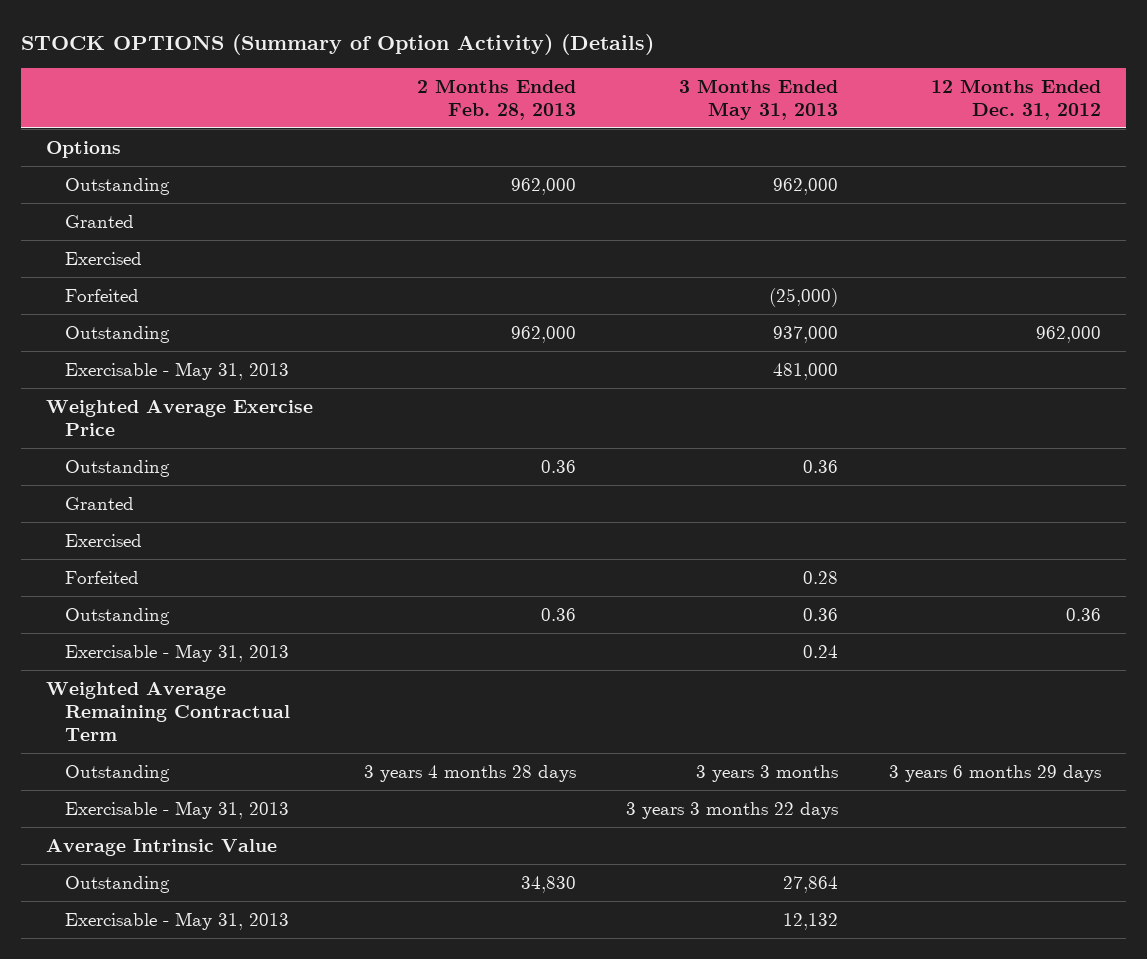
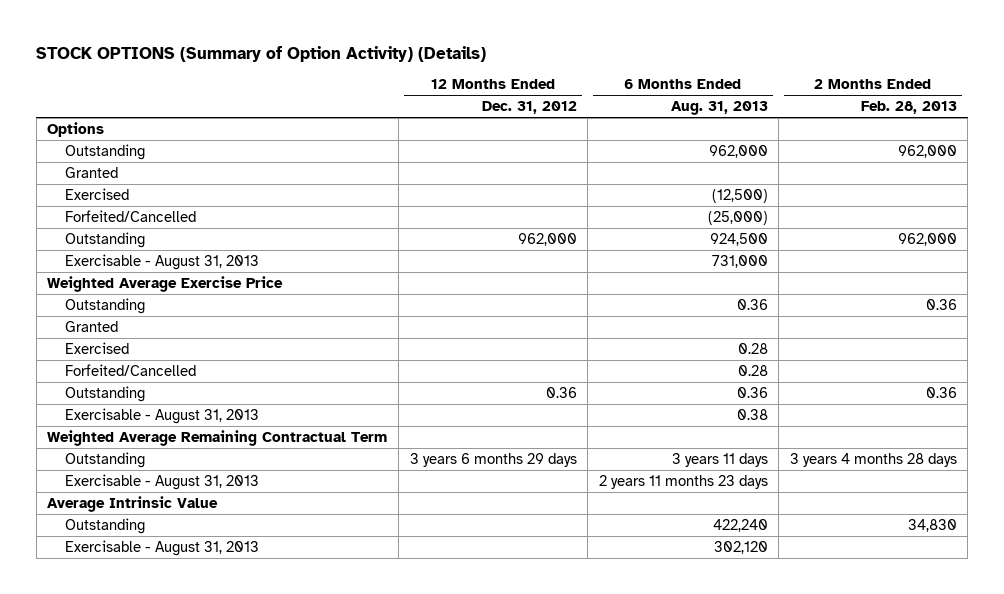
- | 2 Months Ended Feb. 28, 2013 | 3 Months Ended May 31, 2013 | 12 Months Ended Dec. 31, 2012
+ | 12 Months Ended Dec. 31, 2012 | 6 Months Ended Aug. 31, 2013 | 2 Months Ended Feb. 28, 2013
- Forfeited | | (25,000) |
+ Forfeited/Cancelled | | (25,000) |
- Exercisable - May 31, 2013 | | 481,000 |
+ Exercisable - August 31, 2013 | | 731,000 |
- Forfeited | | 0.28 |
+ Forfeited/Cancelled | | 0.28 |
- Exercisable - May 31, 2013 | | 0.24 |
+ Exercisable - August 31, 2013 | | 0.38 |
- Exercisable - May 31, 2013 | | 3 years 3 months 22 days |
+ Exercisable - August 31, 2013 | | 2 years 11 months 23 days |
- Exercisable - May 31, 2013 | | 12,132 |
+ Exercisable - August 31, 2013 | | 302,120 |

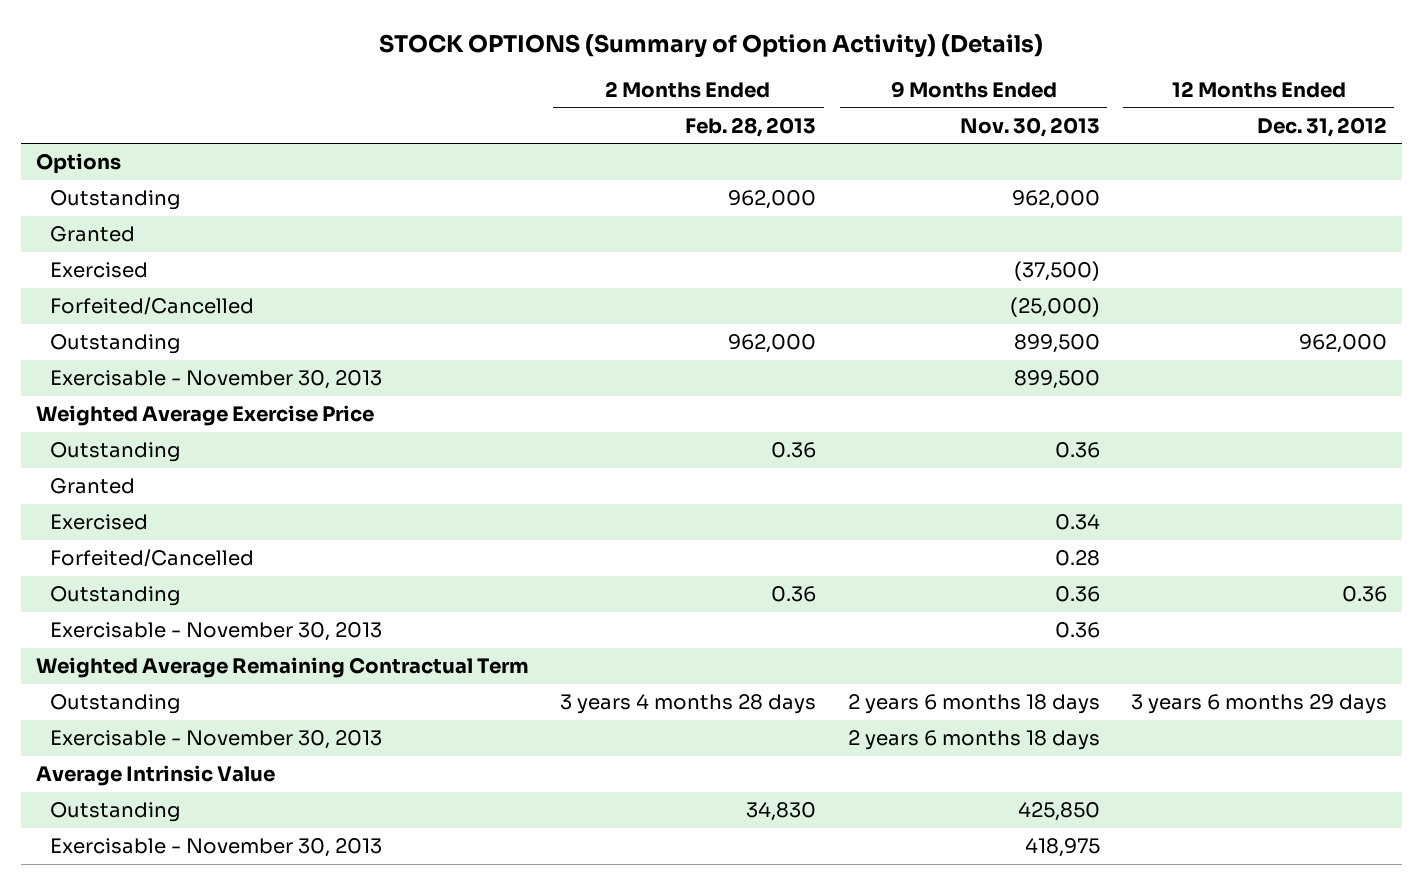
- | 12 Months Ended Dec. 31, 2012 | 6 Months Ended Aug. 31, 2013 | 2 Months Ended Feb. 28, 2013
+ | 2 Months Ended Feb. 28, 2013 | 9 Months Ended Nov. 30, 2013 | 12 Months Ended Dec. 31, 2012
- Exercisable - August 31, 2013 | | 731,000 |
+ Exercisable - November 30, 2013 | | 899,500 |
- Exercisable - August 31, 2013 | | 0.38 |
+ Exercisable - November 30, 2013 | | 0.36 |
- Exercisable - August 31, 2013 | | 2 years 11 months 23 days |
+ Exercisable - November 30, 2013 | | 2 years 6 months 18 days |
- Exercisable - August 31, 2013 | | 302,120 |
+ Exercisable - November 30, 2013 | | 418,975 |

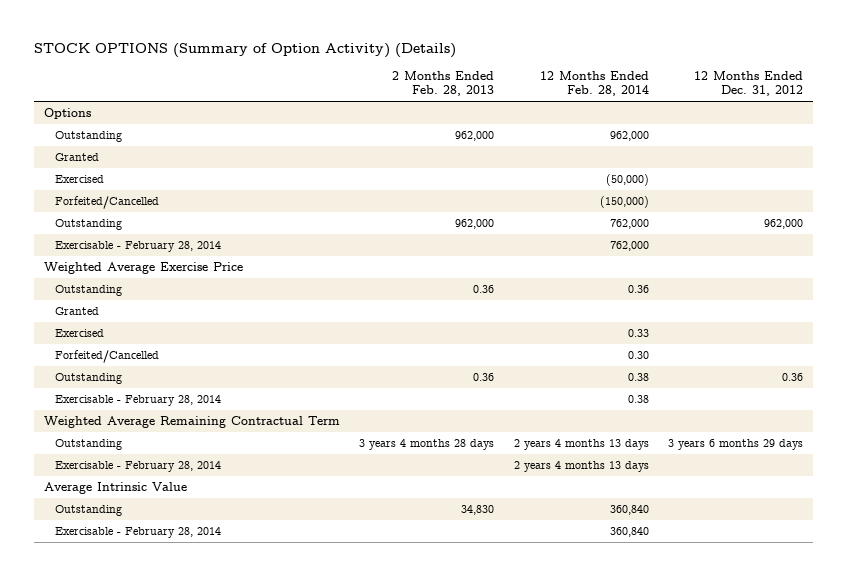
- | 2 Months Ended Feb. 28, 2013 | 9 Months Ended Nov. 30, 2013 | 12 Months Ended Dec. 31, 2012
+ | 2 Months Ended Feb. 28, 2013 | 12 Months Ended Feb. 28, 2014 | 12 Months Ended Dec. 31, 2012
- Exercisable - November 30, 2013 | | 899,500 |
+ Exercisable - February 28, 2014 | | 762,000 |
- Exercisable - November 30, 2013 | | 0.36 |
+ Exercisable - February 28, 2014 | | 0.38 |
- Exercisable - November 30, 2013 | | 2 years 6 months 18 days |
+ Exercisable - February 28, 2014 | | 2 years 4 months 13 days |
- Exercisable - November 30, 2013 | | 418,975 |
+ Exercisable - February 28, 2014 | | 360,840 |

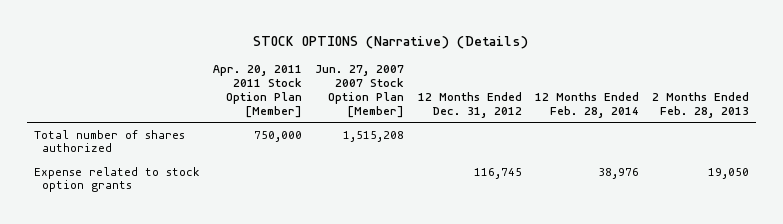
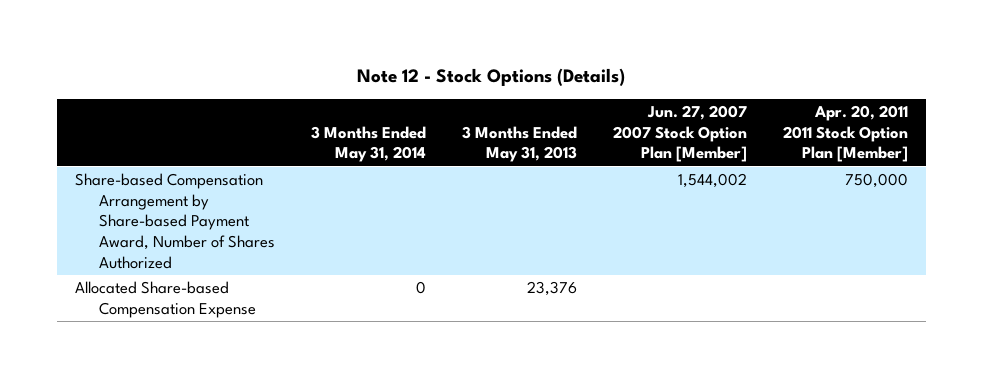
- STOCK OPTIONS (Narrative) (Details)
+ Note 12 - Stock Options (Details)
- | Apr. 20, 2011 2011 Stock Option Plan [Member] | Jun. 27, 2007 2007 Stock Option Plan [Member] | 12 Months Ended Dec. 31, 2012 | 12 Months Ended Feb. 28, 2014 | 2 Months Ended Feb. 28, 2013
+ | 3 Months Ended May 31, 2014 | 3 Months Ended May 31, 2013 | Jun. 27, 2007 2007 Stock Option Plan [Member] | Apr. 20, 2011 2011 Stock Option Plan [Member]
- Total number of shares authorized | 750,000 | 1,515,208 | | |
- Expense related to stock option grants | | | 116,745 | 38,976 | 19,050
+ Share-based Compensation Arrangement by Share-based Payment Award, Number of Shares Authorized | | | 1,544,002 | 750,000
+ Allocated Share-based Compensation Expense | 0 | 23,376 | |

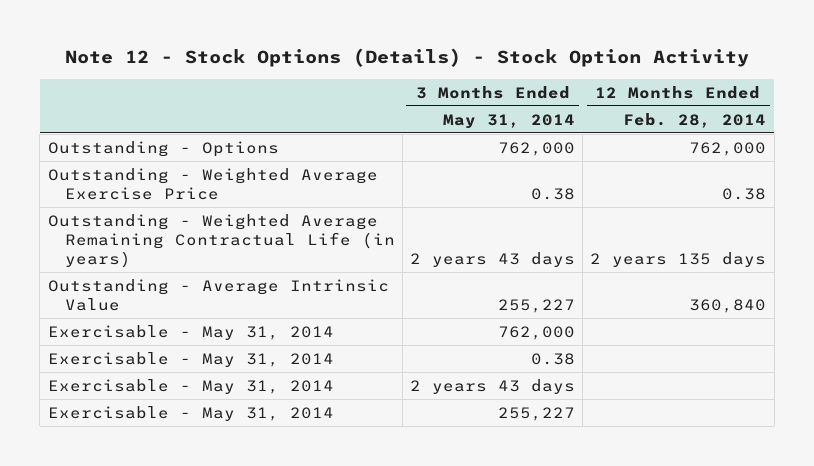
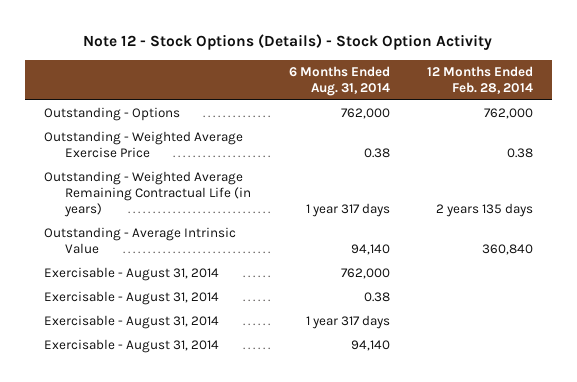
- | 3 Months Ended May 31, 2014 | 12 Months Ended Feb. 28, 2014
+ | 6 Months Ended Aug. 31, 2014 | 12 Months Ended Feb. 28, 2014
- Exercisable - May 31, 2014 | 762,000 |
- Exercisable - May 31, 2014 | 0.38 |
- Exercisable - May 31, 2014 | 2 years 43 days |
- Exercisable - May 31, 2014 | 255,227 |
+ Exercisable - August 31, 2014 | 762,000 |
+ Exercisable - August 31, 2014 | 0.38 |
+ Exercisable - August 31, 2014 | 1 year 317 days |
+ Exercisable - August 31, 2014 | 94,140 |

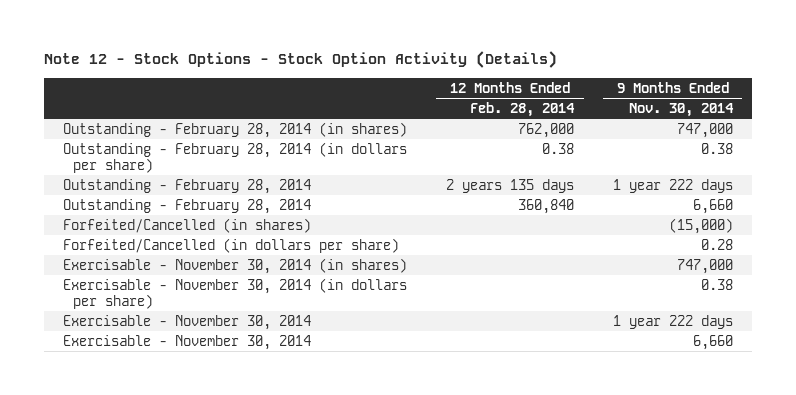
- Note 12 - Stock Options (Details) - Stock Option Activity
+ Note 12 - Stock Options - Stock Option Activity (Details)
- | 6 Months Ended Aug. 31, 2014 | 12 Months Ended Feb. 28, 2014
+ | 12 Months Ended Feb. 28, 2014 | 9 Months Ended Nov. 30, 2014
- Outstanding - Options | 762,000 | 762,000
- Outstanding - Weighted Average Exercise Price | 0.38 | 0.38
- Outstanding - Weighted Average Remaining Contractual Life (in years) | 1 year 317 days | 2 years 135 days
- Outstanding - Average Intrinsic Value | 94,140 | 360,840
- Exercisable - August 31, 2014 | 762,000 |
- Exercisable - August 31, 2014 | 0.38 |
- Exercisable - August 31, 2014 | 1 year 317 days |
- Exercisable - August 31, 2014 | 94,140 |
+ Outstanding - February 28, 2014 (in shares) | 762,000 | 747,000
+ Outstanding - February 28, 2014 (in dollars per share) | 0.38 | 0.38
+ Outstanding - February 28, 2014 | 2 years 135 days | 1 year 222 days
+ Outstanding - February 28, 2014 | 360,840 | 6,660
+ Forfeited/Cancelled (in shares) | | (15,000)
+ Forfeited/Cancelled (in dollars per share) | | 0.28
+ Exercisable - November 30, 2014 (in shares) | | 747,000
+ Exercisable - November 30, 2014 (in dollars per share) | | 0.38
+ Exercisable - November 30, 2014 | | 1 year 222 days
+ Exercisable - November 30, 2014 | | 6,660

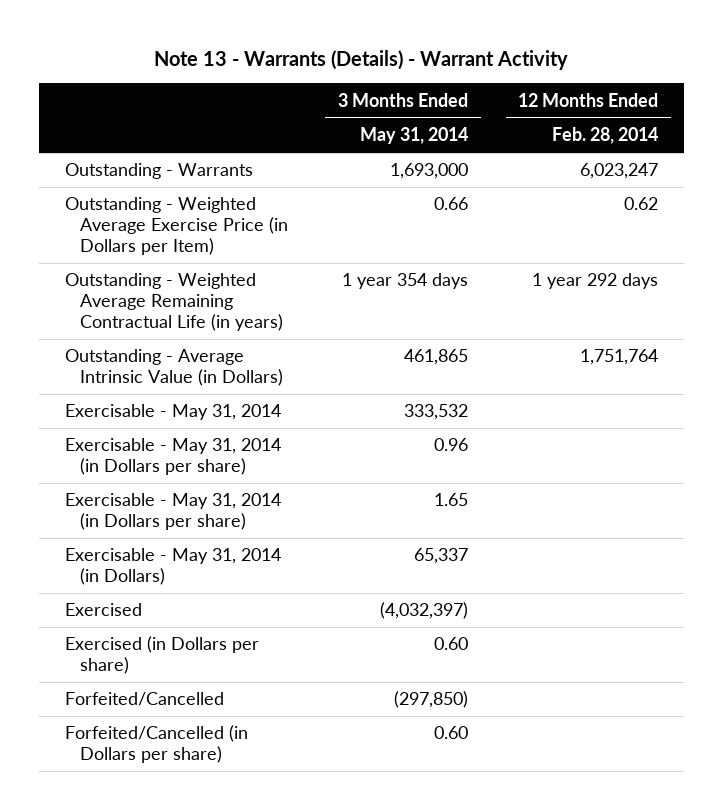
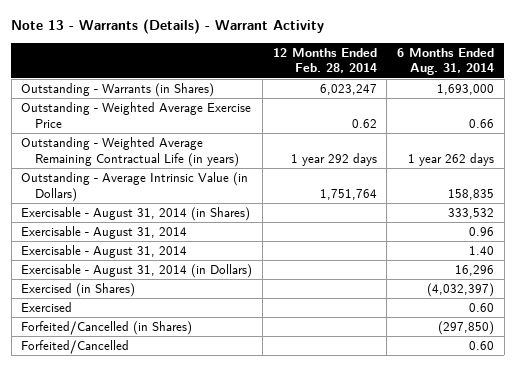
- | 3 Months Ended May 31, 2014 | 12 Months Ended Feb. 28, 2014
+ | 12 Months Ended Feb. 28, 2014 | 6 Months Ended Aug. 31, 2014
- Outstanding - Warrants | 1,693,000 | 6,023,247
- Outstanding - Weighted Average Exercise Price (in Dollars per Item) | 0.66 | 0.62
+ Outstanding - Warrants (in Shares) | 6,023,247 | 1,693,000
+ Outstanding - Weighted Average Exercise Price | 0.62 | 0.66
- Exercisable - May 31, 2014 | 333,532 |
- Exercisable - May 31, 2014 (in Dollars per share) | 0.96 |
- Exercisable - May 31, 2014 (in Dollars per share) | 1.65 |
- Exercisable - May 31, 2014 (in Dollars) | 65,337 |
+ Exercisable - August 31, 2014 (in Shares) | | 333,532
+ Exercisable - August 31, 2014 | | 0.96
+ Exercisable - August 31, 2014 | | 1.40
+ Exercisable - August 31, 2014 (in Dollars) | | 16,296
+ Exercised (in Shares) | | (4,032,397)
- Exercised (in Dollars per share) | 0.60 |
+ Forfeited/Cancelled (in Shares) | | (297,850)
- Forfeited/Cancelled (in Dollars per share) | 0.60 |

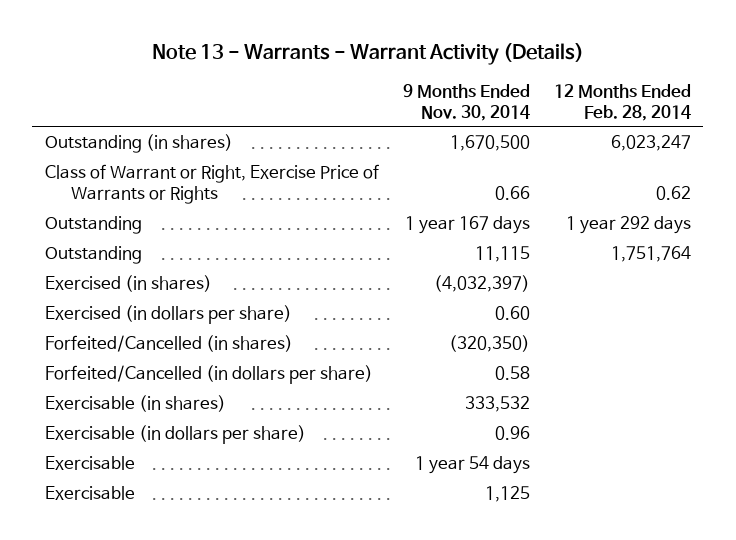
- Note 13 - Warrants (Details) - Warrant Activity
+ Note 13 - Warrants - Warrant Activity (Details)
- | 12 Months Ended Feb. 28, 2014 | 6 Months Ended Aug. 31, 2014
+ | 9 Months Ended Nov. 30, 2014 | 12 Months Ended Feb. 28, 2014
- Outstanding - Warrants (in Shares) | 6,023,247 | 1,693,000
- Outstanding - Weighted Average Exercise Price | 0.62 | 0.66
- Outstanding - Weighted Average Remaining Contractual Life (in years) | 1 year 292 days | 1 year 262 days
- Outstanding - Average Intrinsic Value (in Dollars) | 1,751,764 | 158,835
- Exercisable - August 31, 2014 (in Shares) | | 333,532
- Exercisable - August 31, 2014 | | 0.96
- Exercisable - August 31, 2014 | | 1.40
- Exercisable - August 31, 2014 (in Dollars) | | 16,296
- Exercised (in Shares) | | (4,032,397)
- Exercised | | 0.60
- Forfeited/Cancelled (in Shares) | | (297,850)
- Forfeited/Cancelled | | 0.60
+ Outstanding (in shares) | 1,670,500 | 6,023,247
+ Class of Warrant or Right, Exercise Price of Warrants or Rights | 0.66 | 0.62
+ Outstanding | 1 year 167 days | 1 year 292 days
+ Outstanding | 11,115 | 1,751,764
+ Exercised (in shares) | (4,032,397) |
+ Exercised (in dollars per share) | 0.60 |
+ Forfeited/Cancelled (in shares) | (320,350) |
+ Forfeited/Cancelled (in dollars per share) | 0.58 |
+ Exercisable (in shares) | 333,532 |
+ Exercisable (in dollars per share) | 0.96 |
+ Exercisable | 1 year 54 days |
+ Exercisable | 1,125 |

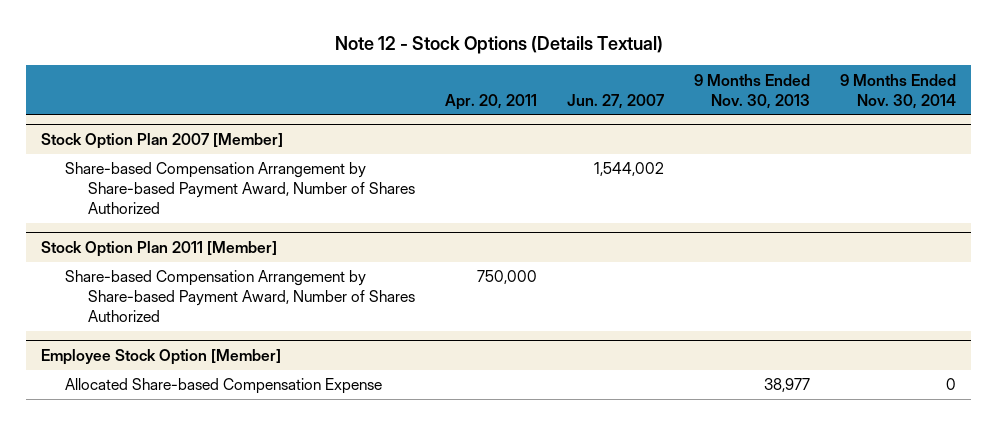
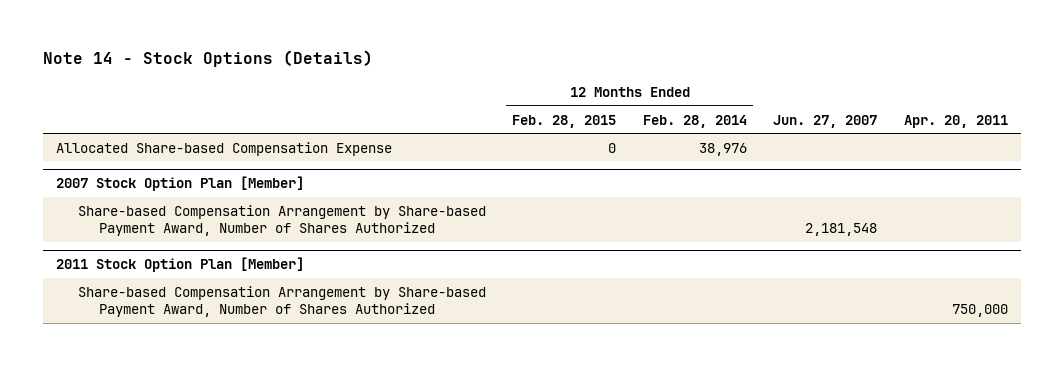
- Note 12 - Stock Options (Details Textual)
+ Note 14 - Stock Options (Details)
- | Apr. 20, 2011 | Jun. 27, 2007 | 9 Months Ended Nov. 30, 2013 | 9 Months Ended Nov. 30, 2014
+ | 12 Months Ended Feb. 28, 2015 | 12 Months Ended Feb. 28, 2014 | Jun. 27, 2007 | Apr. 20, 2011
- Stock Option Plan 2007 [Member]
- Share-based Compensation Arrangement by Share-based Payment Award, Number of Shares Authorized | | 1,544,002 | |
- Stock Option Plan 2011 [Member]
+ Allocated Share-based Compensation Expense | 0 | 38,976 | |
+ 2007 Stock Option Plan [Member]
+ Share-based Compensation Arrangement by Share-based Payment Award, Number of Shares Authorized | | | 2,181,548 |
+ 2011 Stock Option Plan [Member]
- Employee Stock Option [Member]
- Allocated Share-based Compensation Expense | | | 38,977 | 0

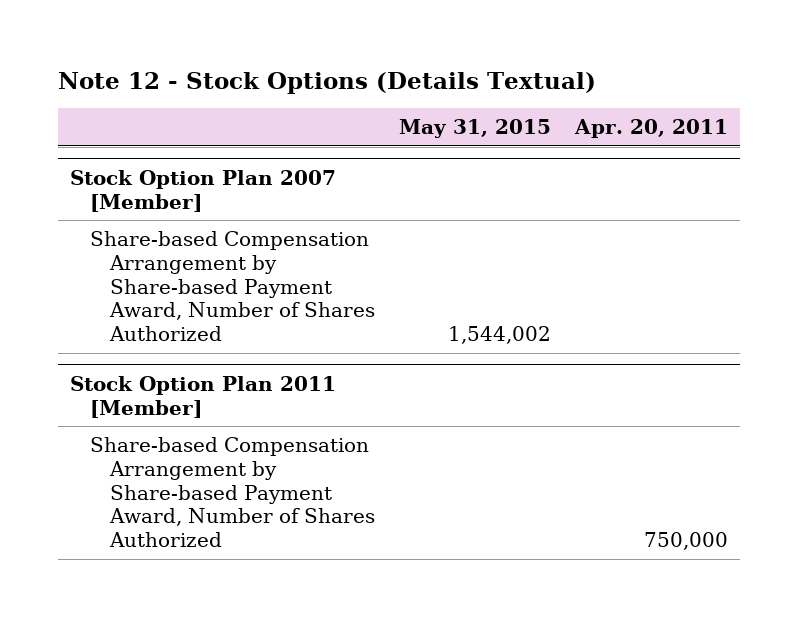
- Note 14 - Stock Options (Details)
+ Note 12 - Stock Options (Details Textual)
- | 12 Months Ended Feb. 28, 2015 | 12 Months Ended Feb. 28, 2014 | Jun. 27, 2007 | Apr. 20, 2011
+ | May 31, 2015 | Apr. 20, 2011
- Allocated Share-based Compensation Expense | 0 | 38,976 | |
- 2007 Stock Option Plan [Member]
+ Stock Option Plan 2007 [Member]
- 2011 Stock Option Plan [Member]
+ Stock Option Plan 2011 [Member]

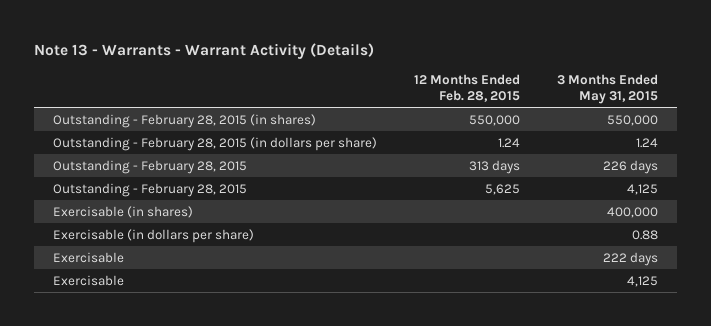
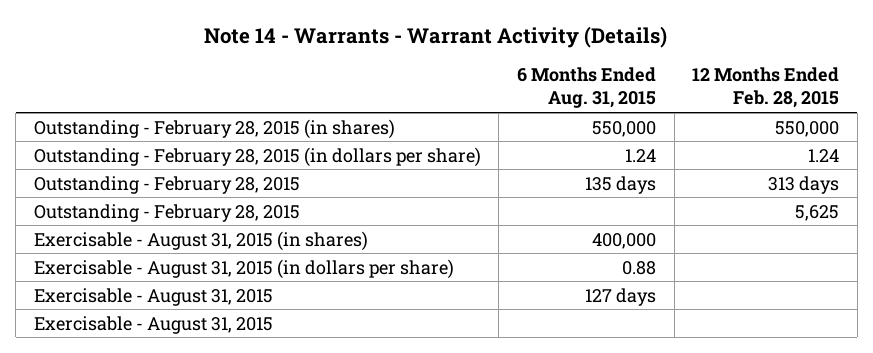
- Note 13 - Warrants - Warrant Activity (Details)
+ Note 14 - Warrants - Warrant Activity (Details)
- | 12 Months Ended Feb. 28, 2015 | 3 Months Ended May 31, 2015
+ | 6 Months Ended Aug. 31, 2015 | 12 Months Ended Feb. 28, 2015
- Exercisable (in shares) | | 400,000
- Exercisable (in dollars per share) | | 0.88
- Exercisable | | 222 days
- Exercisable | | 4,125
+ Exercisable - August 31, 2015 (in shares) | 400,000 |
+ Exercisable - August 31, 2015 (in dollars per share) | 0.88 |
+ Exercisable - August 31, 2015 | 127 days |
+ Exercisable - August 31, 2015

